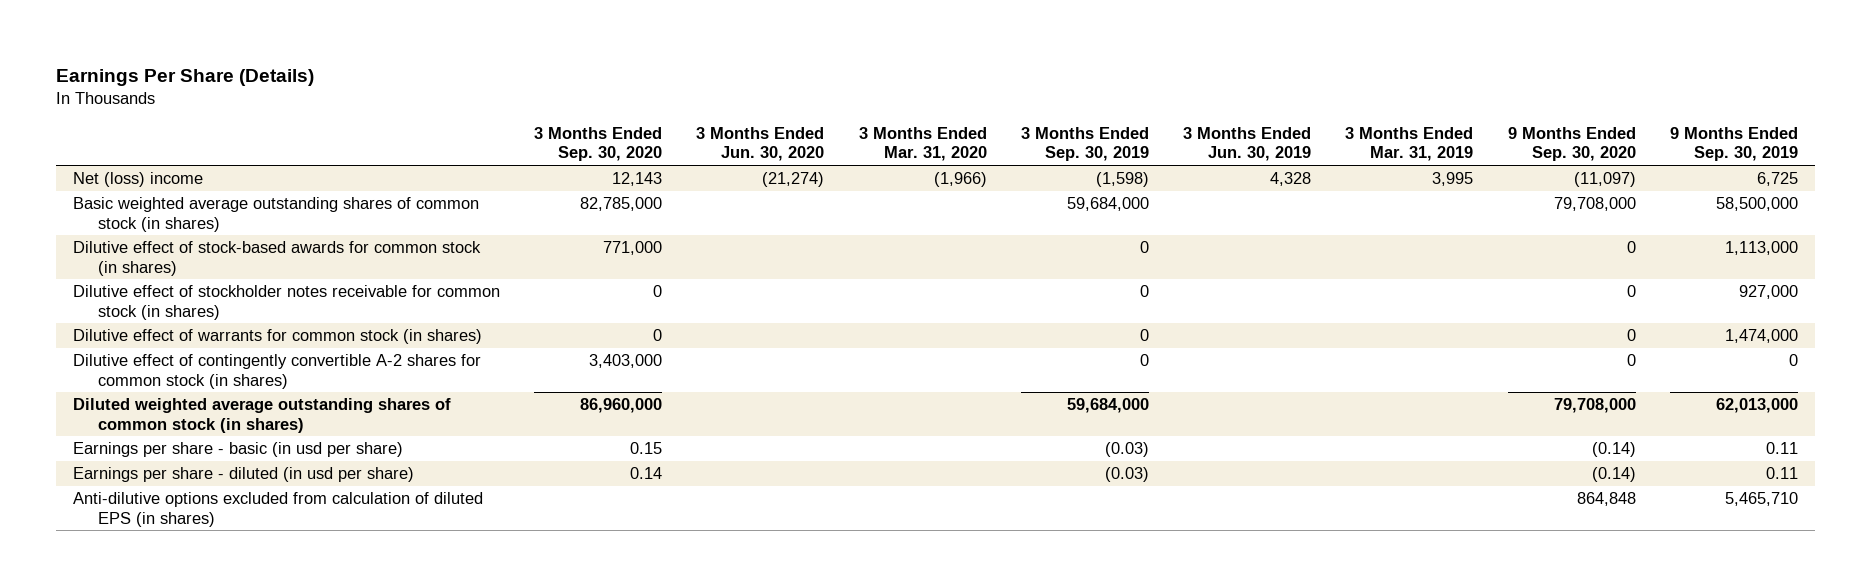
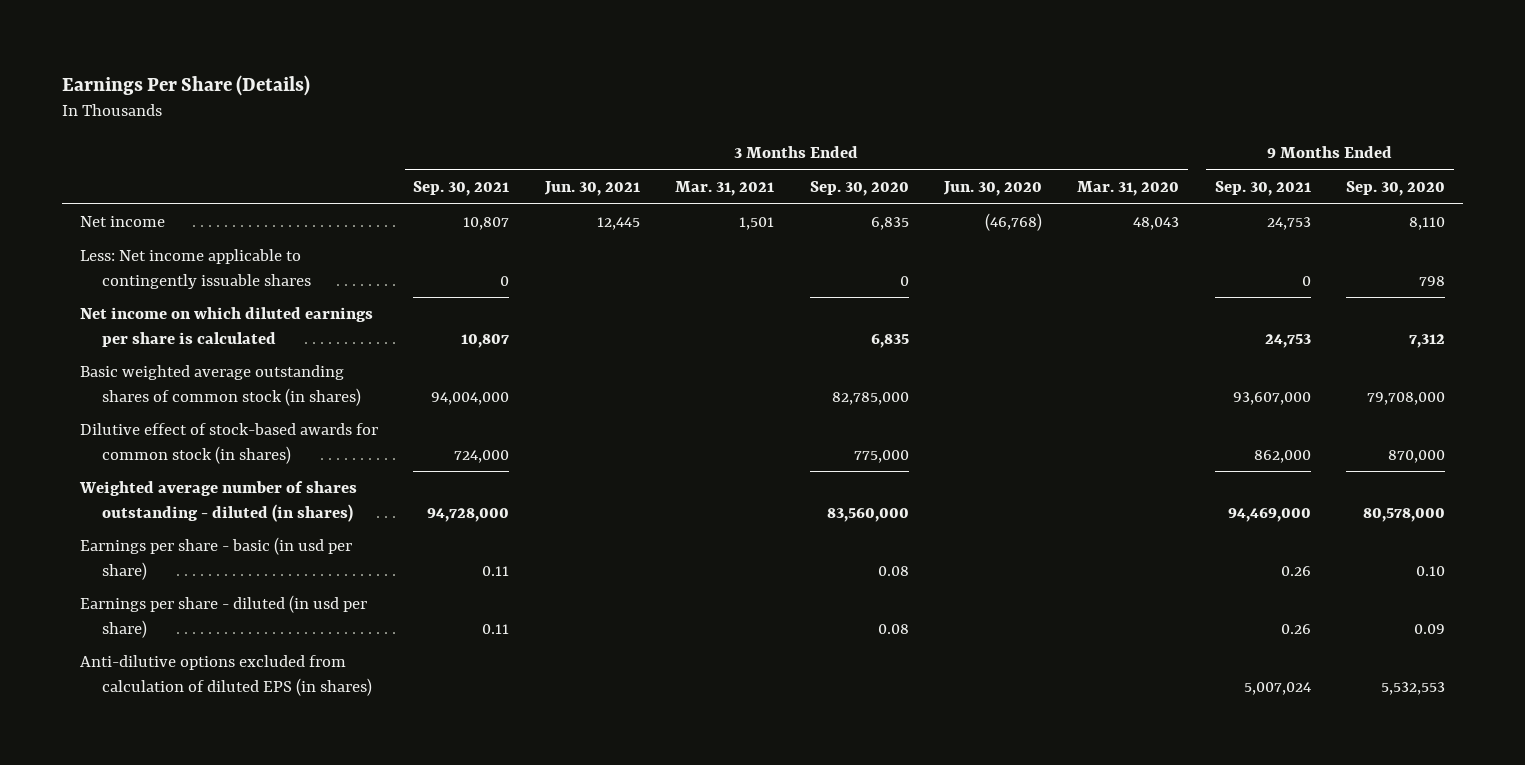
- | 3 Months Ended Sep. 30, 2020 | 3 Months Ended Jun. 30, 2020 | 3 Months Ended Mar. 31, 2020 | 3 Months Ended Sep. 30, 2019 | 3 Months Ended Jun. 30, 2019 | 3 Months Ended Mar. 31, 2019 | 9 Months Ended Sep. 30, 2020 | 9 Months Ended Sep. 30, 2019
+ | 3 Months Ended Sep. 30, 2021 | 3 Months Ended Jun. 30, 2021 | 3 Months Ended Mar. 31, 2021 | 3 Months Ended Sep. 30, 2020 | 3 Months Ended Jun. 30, 2020 | 3 Months Ended Mar. 31, 2020 | 9 Months Ended Sep. 30, 2021 | 9 Months Ended Sep. 30, 2020
- Net (loss) income | 12,143 | (21,274) | (1,966) | (1,598) | 4,328 | 3,995 | (11,097) | 6,725
+ Net income | 10,807 | 12,445 | 1,501 | 6,835 | (46,768) | 48,043 | 24,753 | 8,110
+ Less: Net income applicable to contingently issuable shares | 0 | | | 0 | | | 0 | 798
+ Net income on which diluted earnings per share is calculated | 10,807 | | | 6,835 | | | 24,753 | 7,312
- Dilutive effect of stock-based awards for common stock (in shares) | 771,000 | | | 0 | | | 0 | 1,113,000
- Dilutive effect of stockholder notes receivable for common stock (in shares) | 0 | | | 0 | | | 0 | 927,000
- Dilutive effect of warrants for common stock (in shares) | 0 | | | 0 | | | 0 | 1,474,000
- Dilutive effect of contingently convertible A-2 shares for common stock (in shares) | 3,403,000 | | | 0 | | | 0 | 0
- Diluted weighted average outstanding shares of common stock (in shares) | 86,960,000 | | | 59,684,000 | | | 79,708,000 | 62,013,000
- Earnings per share - basic (in usd per share) | 0.15 | | | (0.03) | | | (0.14) | 0.11
- Earnings per share - diluted (in usd per share) | 0.14 | | | (0.03) | | | (0.14) | 0.11
- Anti-dilutive options excluded from calculation of diluted EPS (in shares) | | | | | | | 864,848 | 5,465,710
+ Dilutive effect of stock-based awards for common stock (in shares) | 724,000 | | | 775,000 | | | 862,000 | 870,000
+ Weighted average number of shares outstanding - diluted (in shares) | 94,728,000 | | | 83,560,000 | | | 94,469,000 | 80,578,000
+ Earnings per share - basic (in usd per share) | 0.11 | | | 0.08 | | | 0.26 | 0.10
+ Earnings per share - diluted (in usd per share) | 0.11 | | | 0.08 | | | 0.26 | 0.09
+ Anti-dilutive options excluded from calculation of diluted EPS (in shares) | | | | | | | 5,007,024 | 5,532,553

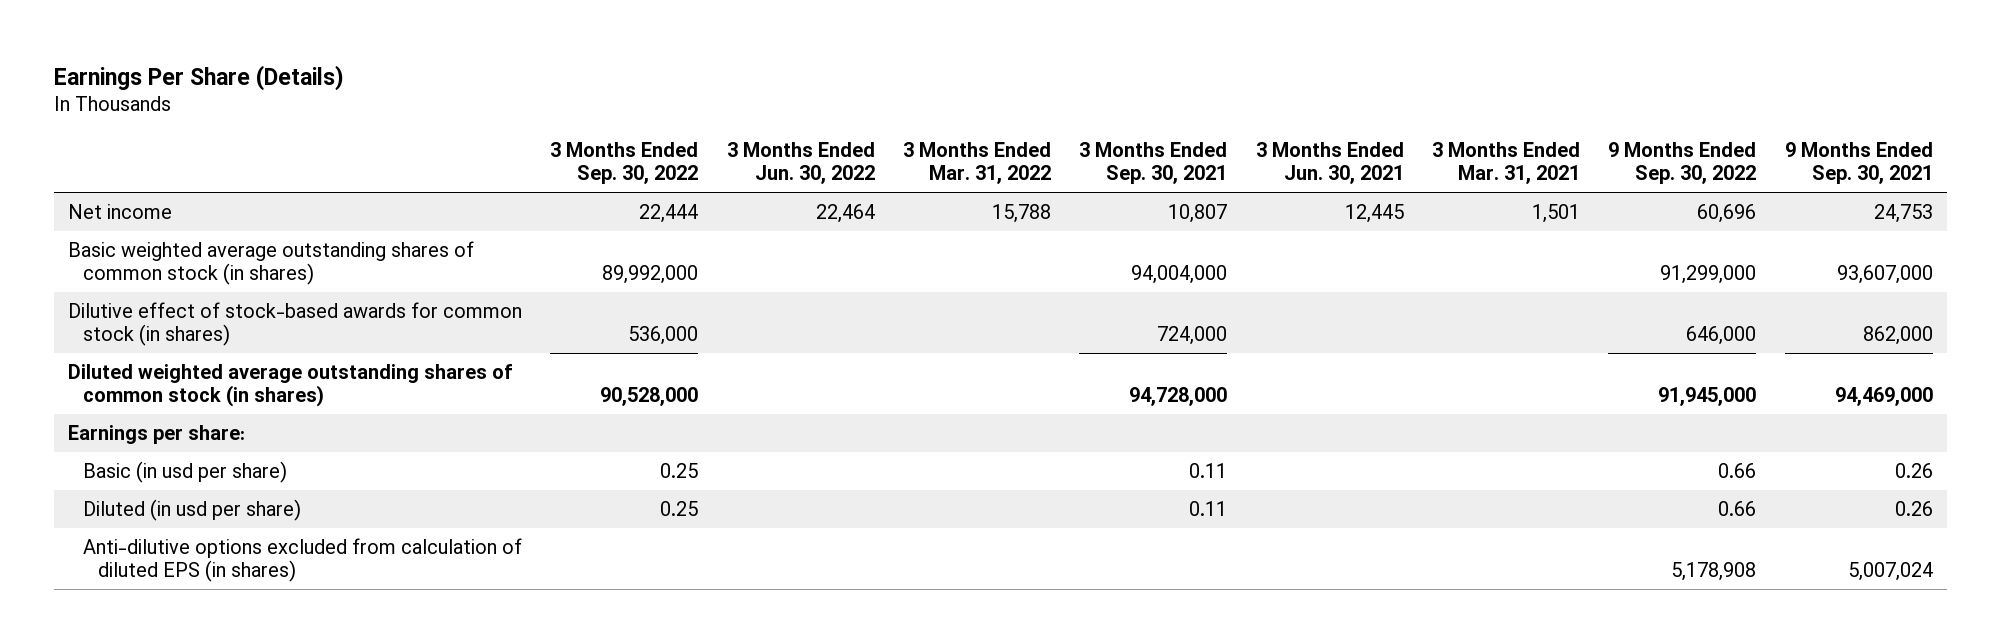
- | 3 Months Ended Sep. 30, 2021 | 3 Months Ended Jun. 30, 2021 | 3 Months Ended Mar. 31, 2021 | 3 Months Ended Sep. 30, 2020 | 3 Months Ended Jun. 30, 2020 | 3 Months Ended Mar. 31, 2020 | 9 Months Ended Sep. 30, 2021 | 9 Months Ended Sep. 30, 2020
+ | 3 Months Ended Sep. 30, 2022 | 3 Months Ended Jun. 30, 2022 | 3 Months Ended Mar. 31, 2022 | 3 Months Ended Sep. 30, 2021 | 3 Months Ended Jun. 30, 2021 | 3 Months Ended Mar. 31, 2021 | 9 Months Ended Sep. 30, 2022 | 9 Months Ended Sep. 30, 2021
- Less: Net income applicable to contingently issuable shares | 0 | | | 0 | | | 0 | 798
- Net income on which diluted earnings per share is calculated | 10,807 | | | 6,835 | | | 24,753 | 7,312
- Weighted average number of shares outstanding - diluted (in shares) | 94,728,000 | | | 83,560,000 | | | 94,469,000 | 80,578,000
- Earnings per share - basic (in usd per share) | 0.11 | | | 0.08 | | | 0.26 | 0.10
- Earnings per share - diluted (in usd per share) | 0.11 | | | 0.08 | | | 0.26 | 0.09
+ Diluted weighted average outstanding shares of common stock (in shares) | 90,528,000 | | | 94,728,000 | | | 91,945,000 | 94,469,000
+ Earnings per share:
+ Basic (in usd per share) | 0.25 | | | 0.11 | | | 0.66 | 0.26
+ Diluted (in usd per share) | 0.25 | | | 0.11 | | | 0.66 | 0.26

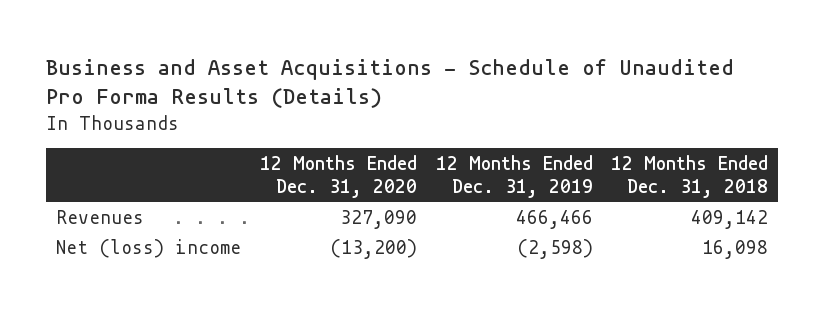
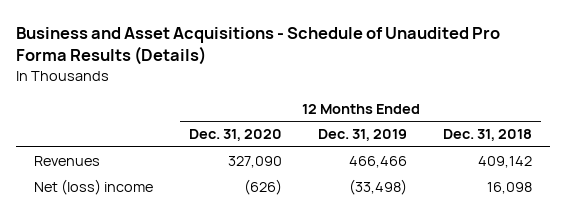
- Net (loss) income | (13,200) | (2,598) | 16,098
+ Net (loss) income | (626) | (33,498) | 16,098

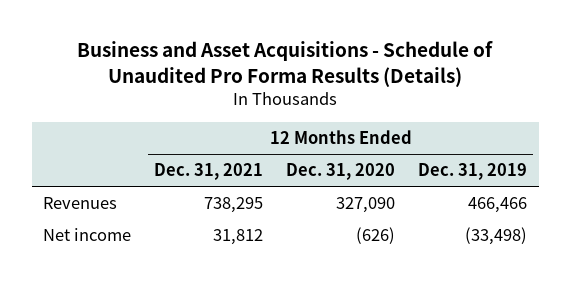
- | 12 Months Ended Dec. 31, 2020 | 12 Months Ended Dec. 31, 2019 | 12 Months Ended Dec. 31, 2018
+ | 12 Months Ended Dec. 31, 2021 | 12 Months Ended Dec. 31, 2020 | 12 Months Ended Dec. 31, 2019
- Net (loss) income | (626) | (33,498) | 16,098
+ Net income | 31,812 | (626) | (33,498)

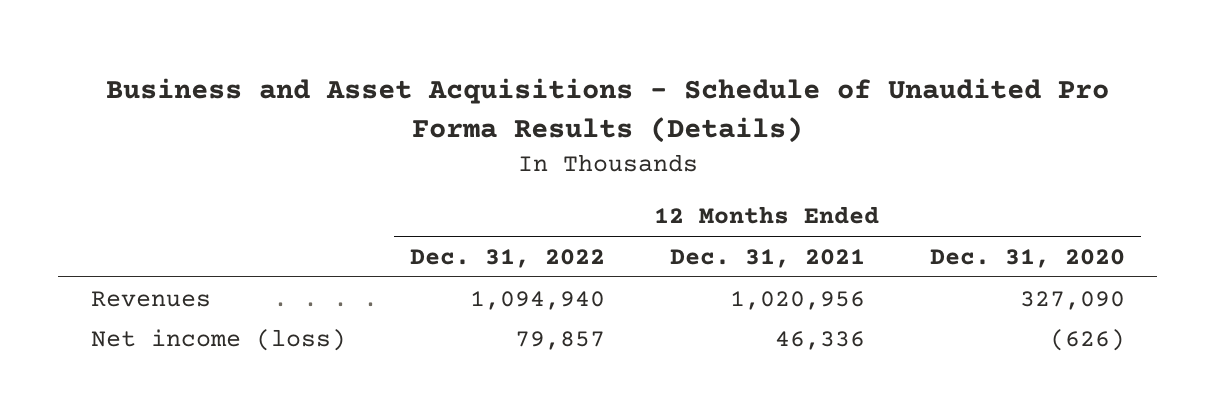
- | 12 Months Ended Dec. 31, 2021 | 12 Months Ended Dec. 31, 2020 | 12 Months Ended Dec. 31, 2019
+ | 12 Months Ended Dec. 31, 2022 | 12 Months Ended Dec. 31, 2021 | 12 Months Ended Dec. 31, 2020
- Revenues | 738,295 | 327,090 | 466,466
- Net income | 31,812 | (626) | (33,498)
+ Revenues | 1,094,940 | 1,020,956 | 327,090
+ Net income (loss) | 79,857 | 46,336 | (626)

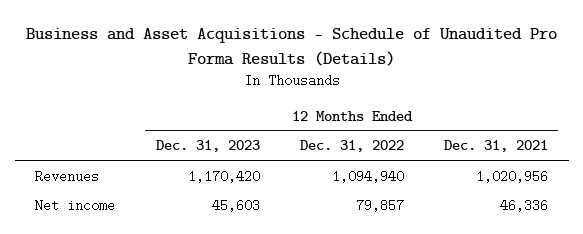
- | 12 Months Ended Dec. 31, 2022 | 12 Months Ended Dec. 31, 2021 | 12 Months Ended Dec. 31, 2020
+ | 12 Months Ended Dec. 31, 2023 | 12 Months Ended Dec. 31, 2022 | 12 Months Ended Dec. 31, 2021
- Net income (loss) | 79,857 | 46,336 | (626)
+ Net income | 45,603 | 79,857 | 46,336

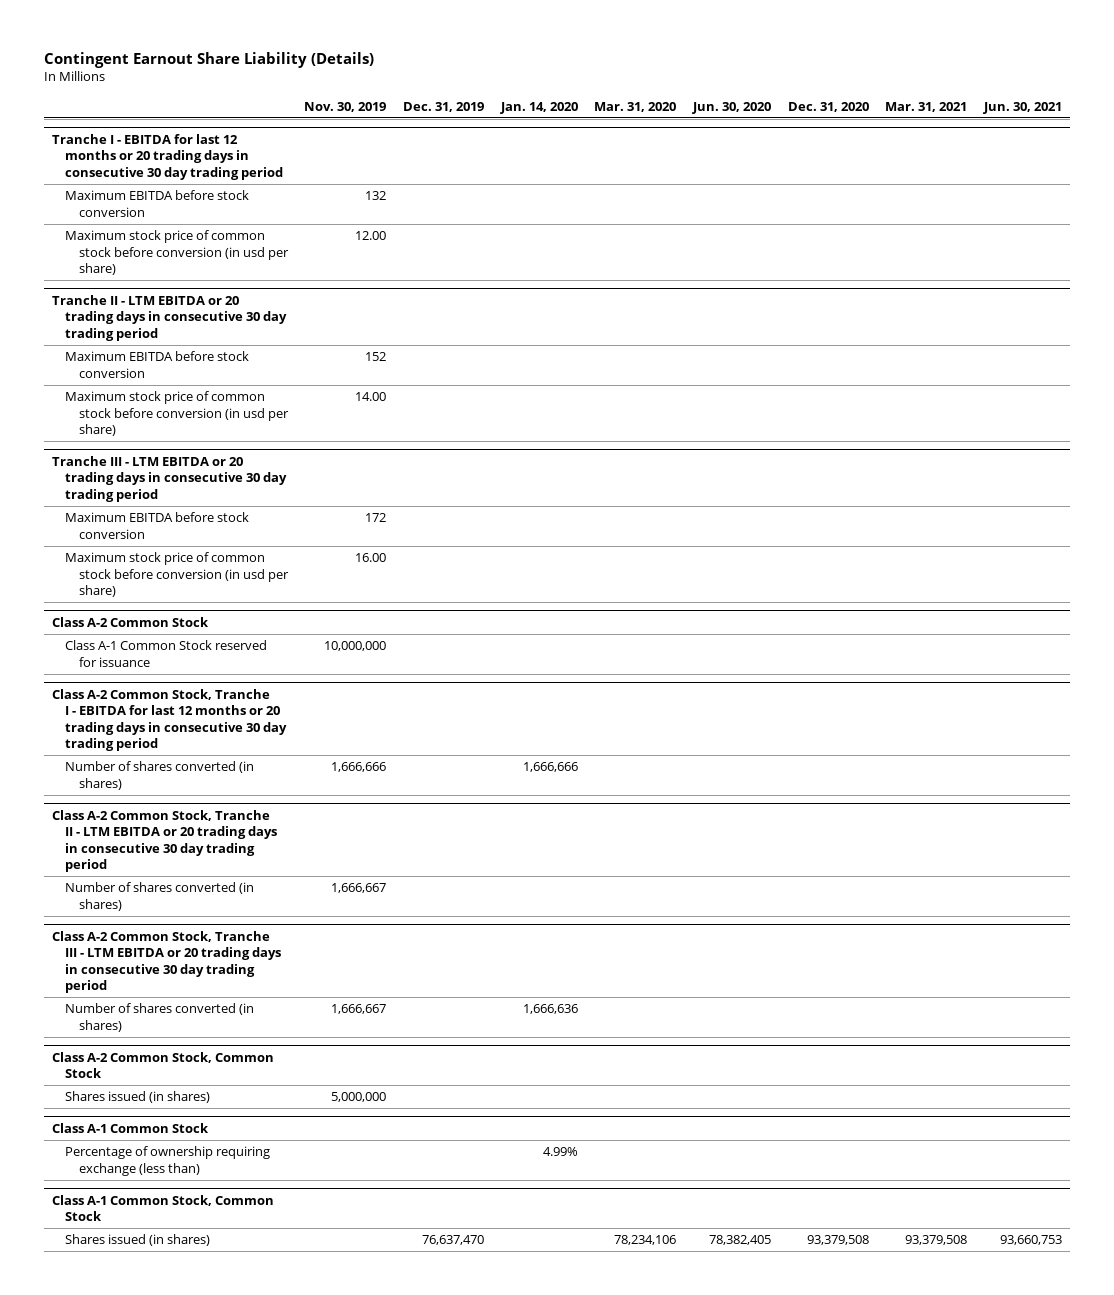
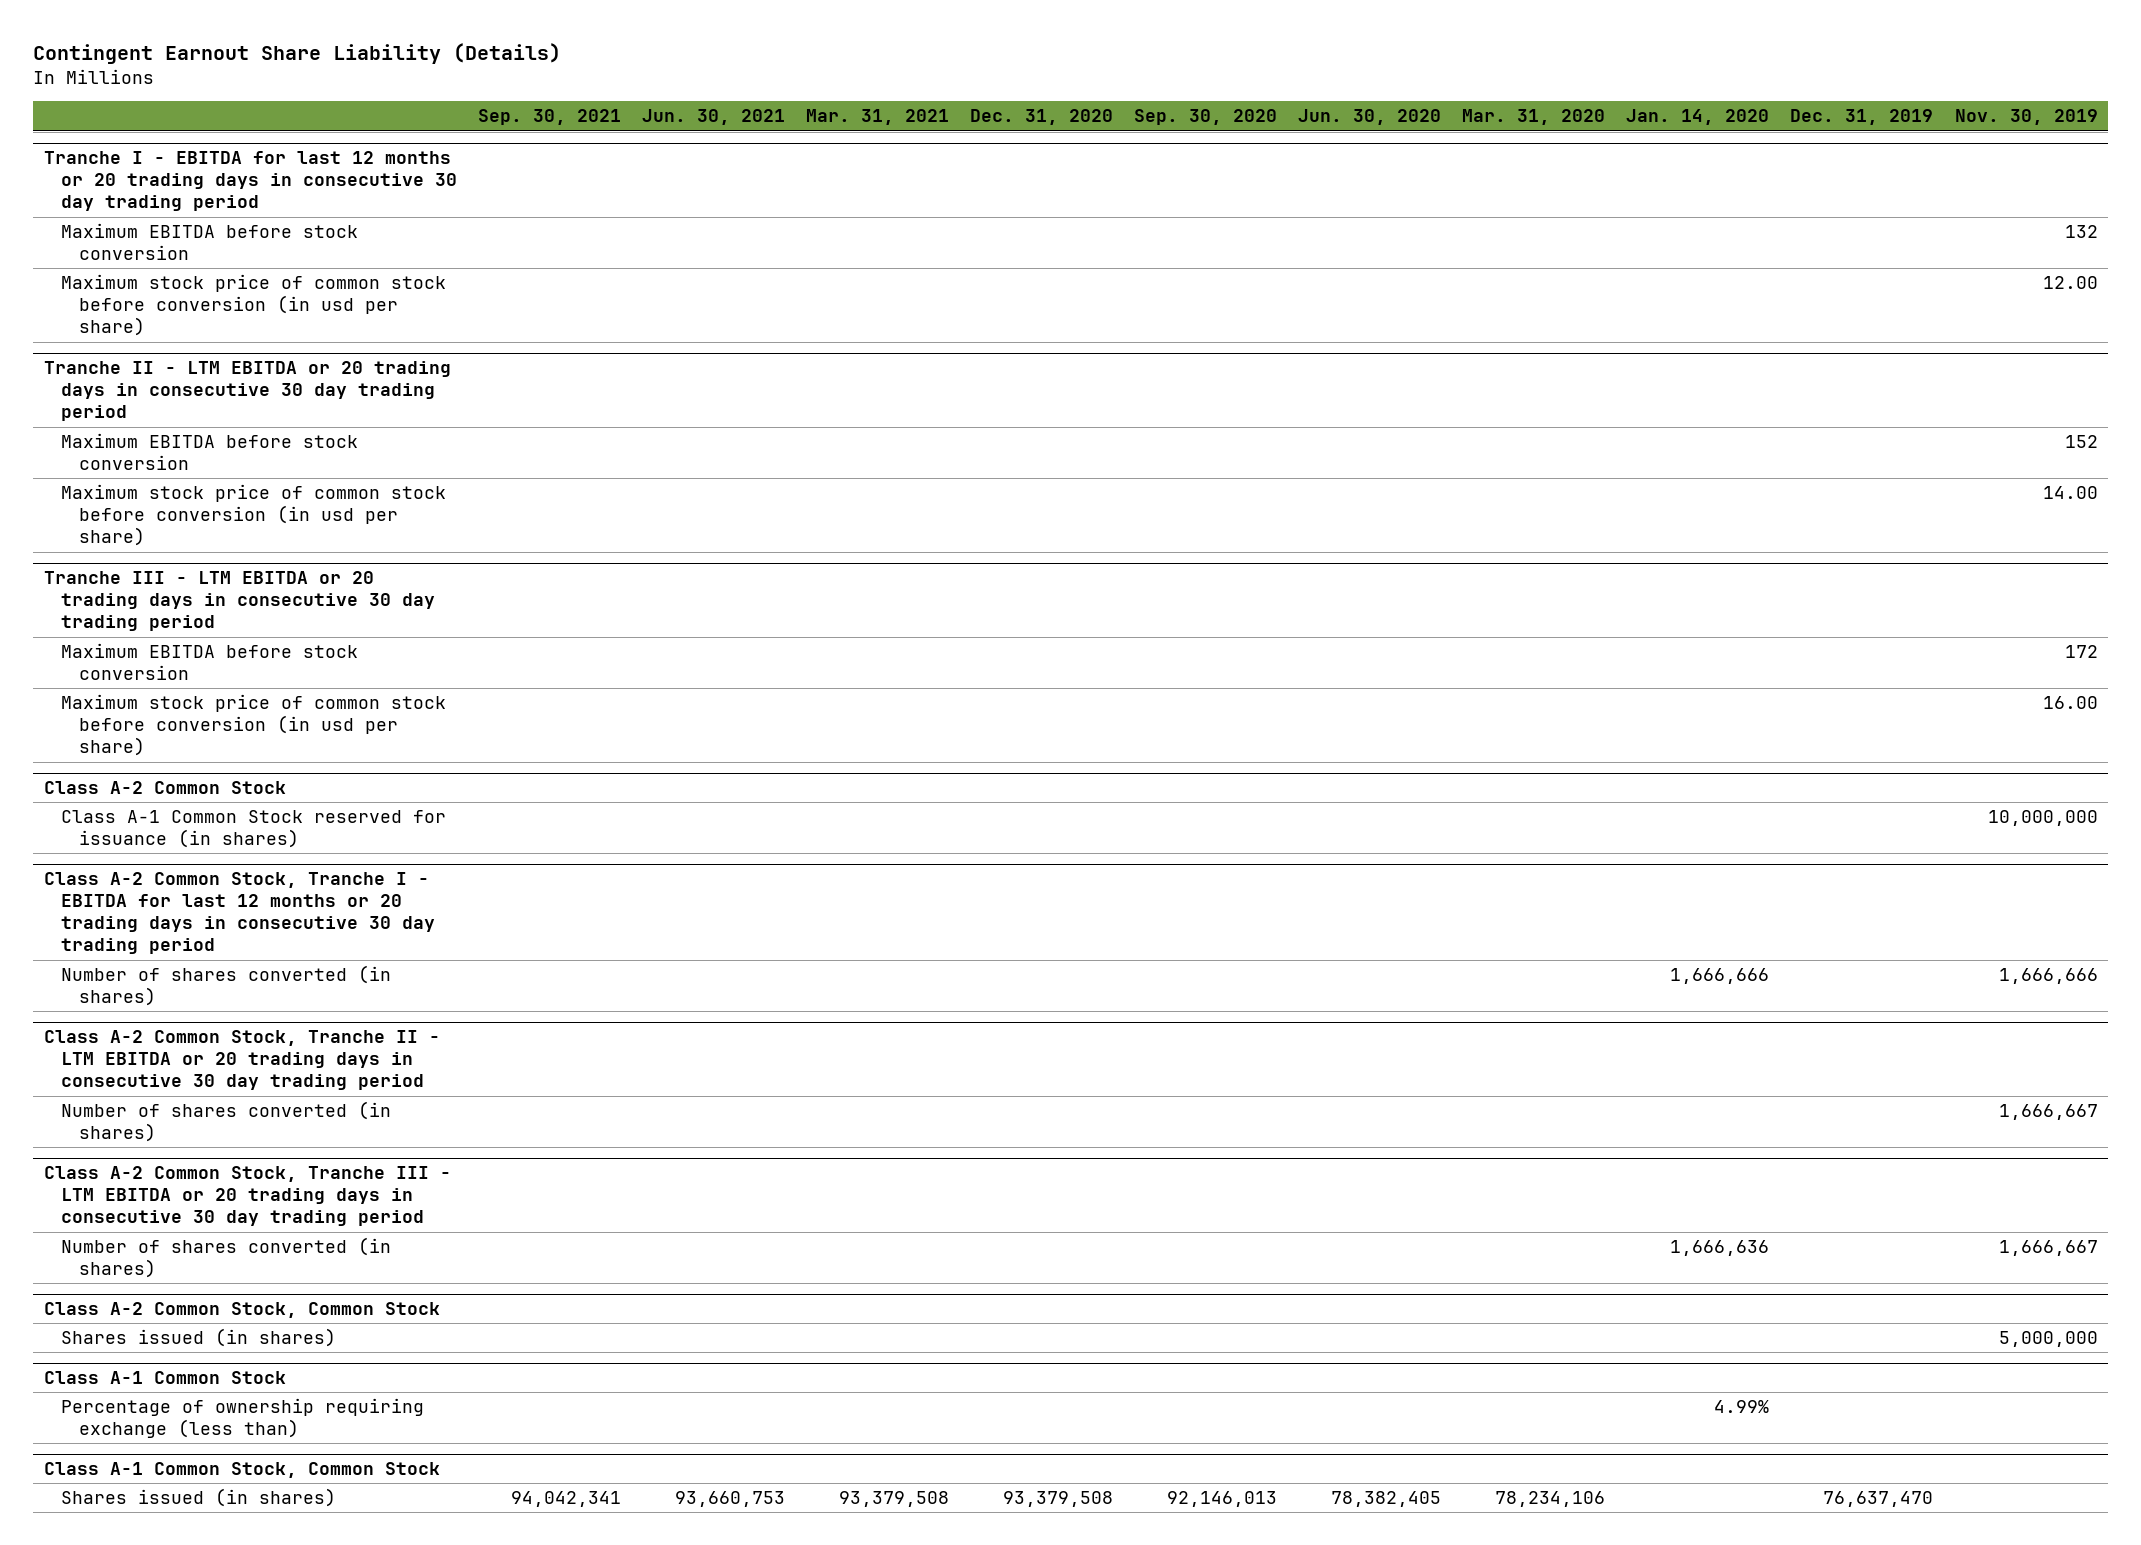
- | Nov. 30, 2019 | Dec. 31, 2019 | Jan. 14, 2020 | Mar. 31, 2020 | Jun. 30, 2020 | Dec. 31, 2020 | Mar. 31, 2021 | Jun. 30, 2021
+ | Sep. 30, 2021 | Jun. 30, 2021 | Mar. 31, 2021 | Dec. 31, 2020 | Sep. 30, 2020 | Jun. 30, 2020 | Mar. 31, 2020 | Jan. 14, 2020 | Dec. 31, 2019 | Nov. 30, 2019
@ Class A-2 Common Stock
- Class A-1 Common Stock reserved for issuance | 10,000,000 | | | | | | |
+ Class A-1 Common Stock reserved for issuance (in shares) | | | | | | | | | | 10,000,000

